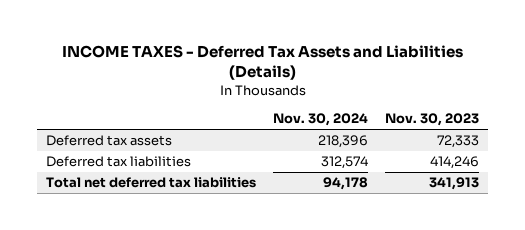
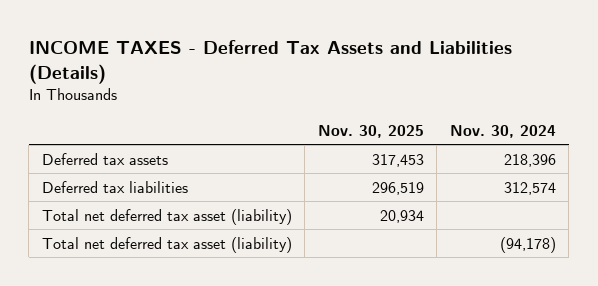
- | Nov. 30, 2024 | Nov. 30, 2023
+ | Nov. 30, 2025 | Nov. 30, 2024
- Total net deferred tax liabilities | 94,178 | 341,913
+ Total net deferred tax asset (liability) | 20,934 |
+ Total net deferred tax asset (liability) | | (94,178)

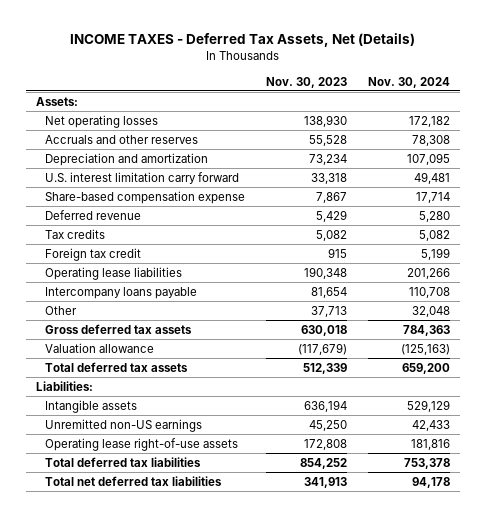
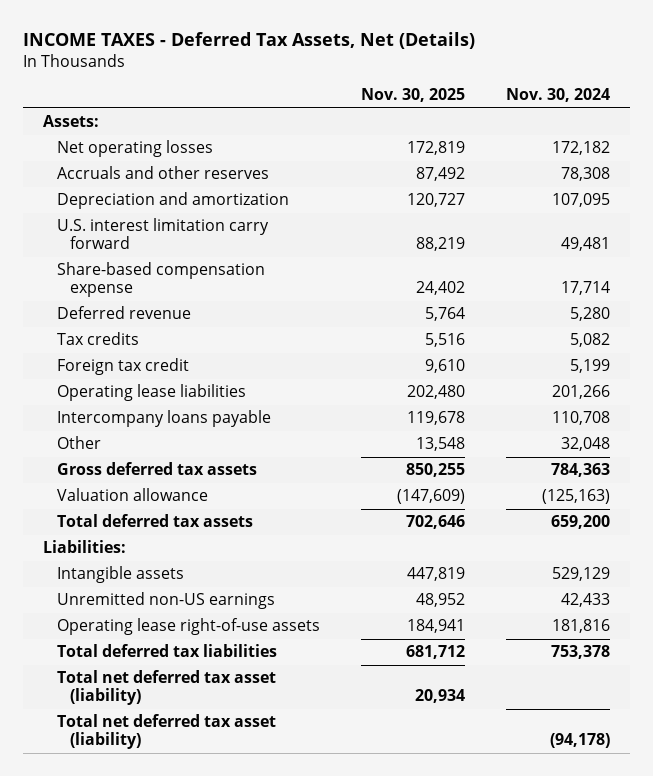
- | Nov. 30, 2023 | Nov. 30, 2024
+ | Nov. 30, 2025 | Nov. 30, 2024
- Total net deferred tax liabilities | 341,913 | 94,178
+ Total net deferred tax asset (liability) | 20,934 |
+ Total net deferred tax asset (liability) | | (94,178)

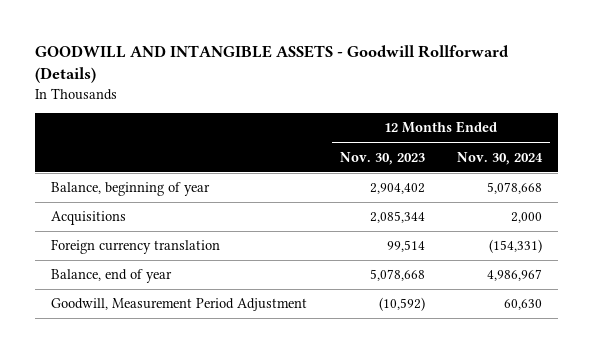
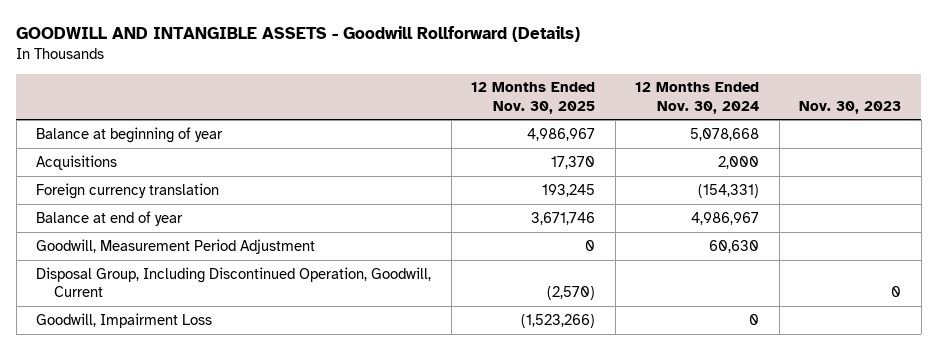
- | 12 Months Ended Nov. 30, 2023 | 12 Months Ended Nov. 30, 2024
+ | 12 Months Ended Nov. 30, 2025 | 12 Months Ended Nov. 30, 2024 | Nov. 30, 2023
- Balance, beginning of year | 2,904,402 | 5,078,668
+ Balance at beginning of year | 4,986,967 | 5,078,668 |
- Balance, end of year | 5,078,668 | 4,986,967
+ Balance at end of year | 3,671,746 | 4,986,967 |
+ Disposal Group, Including Discontinued Operation, Goodwill, Current | (2,570) | | 0
+ Goodwill, Impairment Loss | (1,523,266) | 0 |

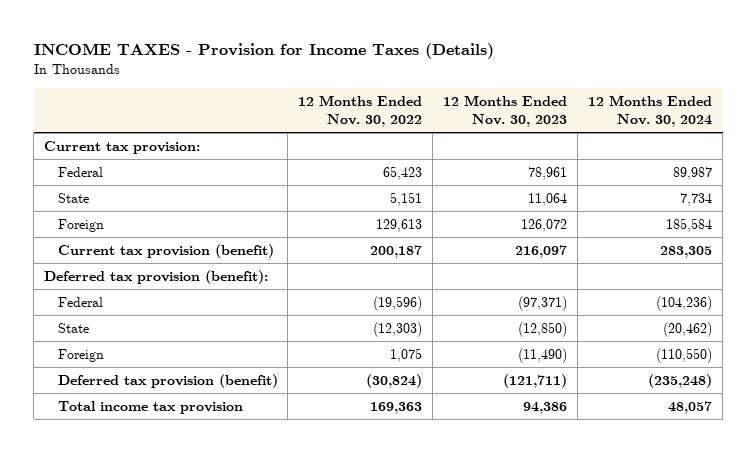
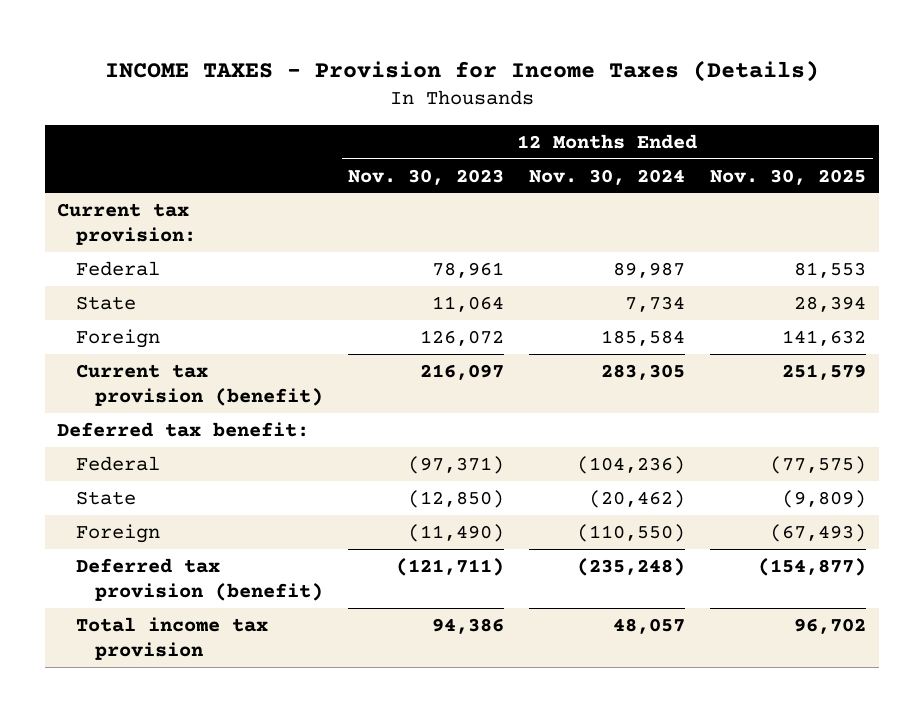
- | 12 Months Ended Nov. 30, 2022 | 12 Months Ended Nov. 30, 2023 | 12 Months Ended Nov. 30, 2024
+ | 12 Months Ended Nov. 30, 2023 | 12 Months Ended Nov. 30, 2024 | 12 Months Ended Nov. 30, 2025
- Deferred tax provision (benefit):
+ Deferred tax benefit:

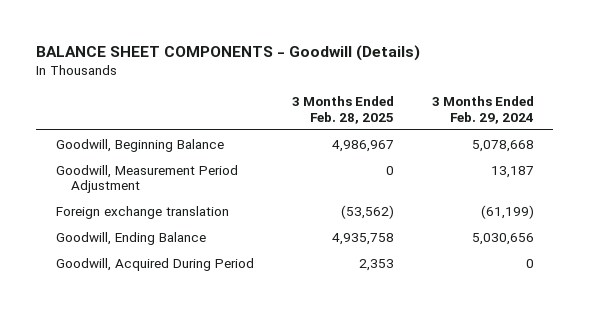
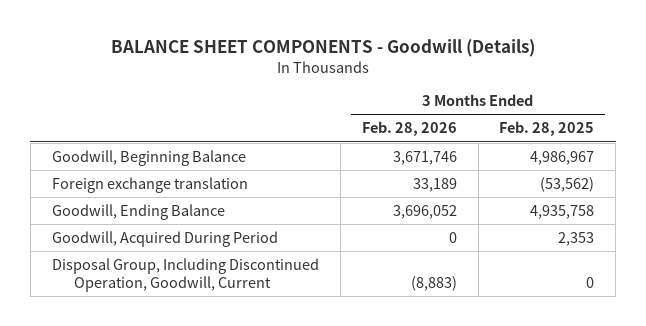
- | 3 Months Ended Feb. 28, 2025 | 3 Months Ended Feb. 29, 2024
+ | 3 Months Ended Feb. 28, 2026 | 3 Months Ended Feb. 28, 2025
- Goodwill, Measurement Period Adjustment | 0 | 13,187
+ Disposal Group, Including Discontinued Operation, Goodwill, Current | (8,883) | 0

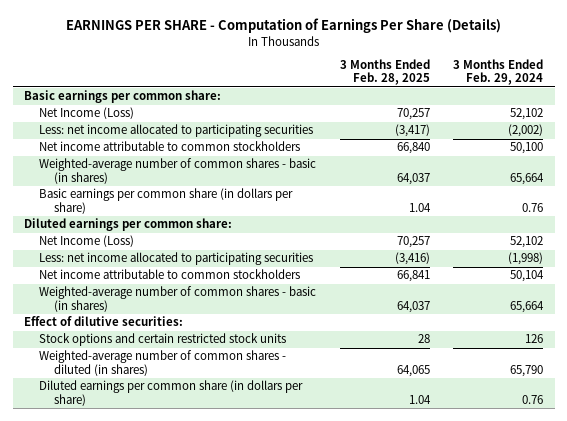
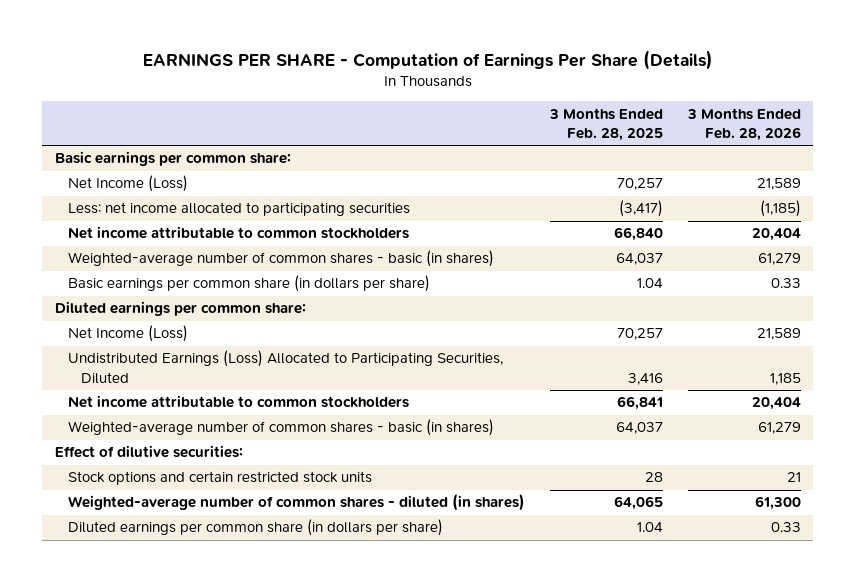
- | 3 Months Ended Feb. 28, 2025 | 3 Months Ended Feb. 29, 2024
+ | 3 Months Ended Feb. 28, 2025 | 3 Months Ended Feb. 28, 2026
- Less: net income allocated to participating securities | (3,416) | (1,998)
+ Undistributed Earnings (Loss) Allocated to Participating Securities, Diluted | 3,416 | 1,185

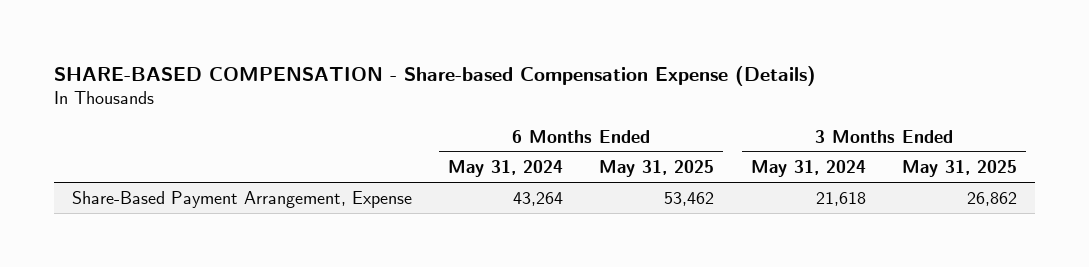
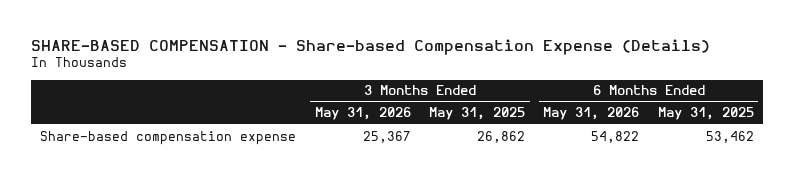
- | 6 Months Ended May 31, 2024 | 6 Months Ended May 31, 2025 | 3 Months Ended May 31, 2024 | 3 Months Ended May 31, 2025
+ | 3 Months Ended May 31, 2026 | 3 Months Ended May 31, 2025 | 6 Months Ended May 31, 2026 | 6 Months Ended May 31, 2025
- Share-Based Payment Arrangement, Expense | 43,264 | 53,462 | 21,618 | 26,862
+ Share-based compensation expense | 25,367 | 26,862 | 54,822 | 53,462

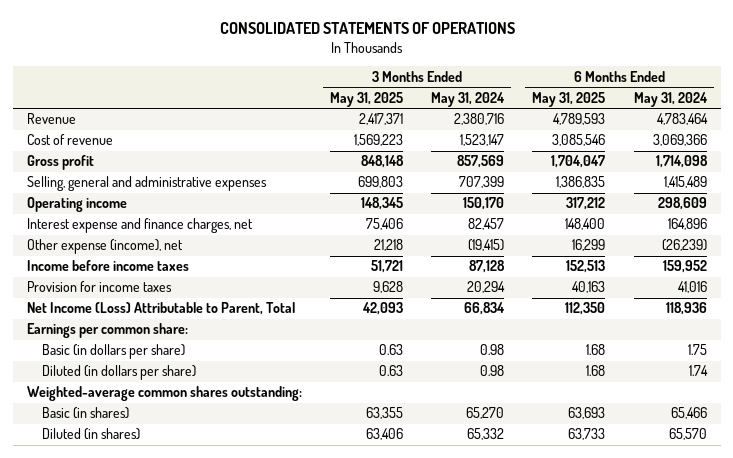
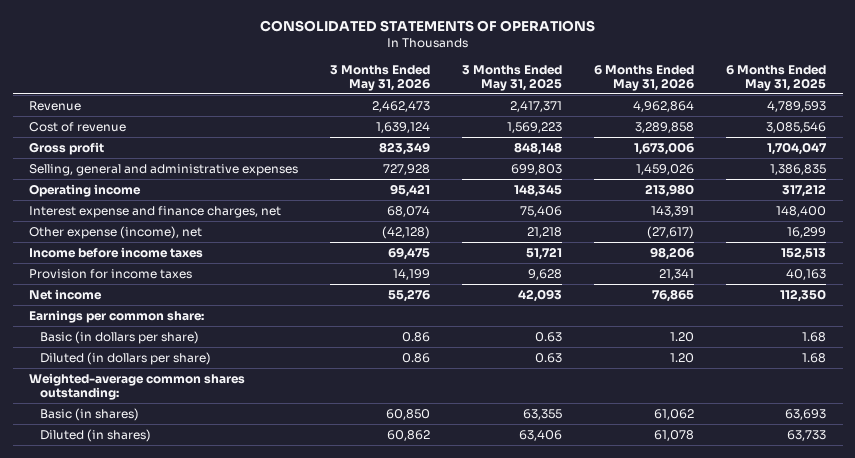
- | 3 Months Ended May 31, 2025 | 3 Months Ended May 31, 2024 | 6 Months Ended May 31, 2025 | 6 Months Ended May 31, 2024
+ | 3 Months Ended May 31, 2026 | 3 Months Ended May 31, 2025 | 6 Months Ended May 31, 2026 | 6 Months Ended May 31, 2025
- Net Income (Loss) Attributable to Parent, Total | 42,093 | 66,834 | 112,350 | 118,936
+ Net income | 55,276 | 42,093 | 76,865 | 112,350

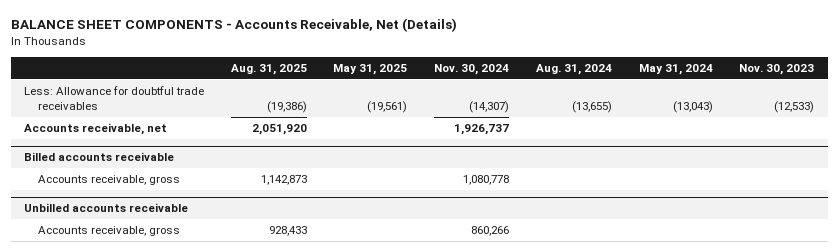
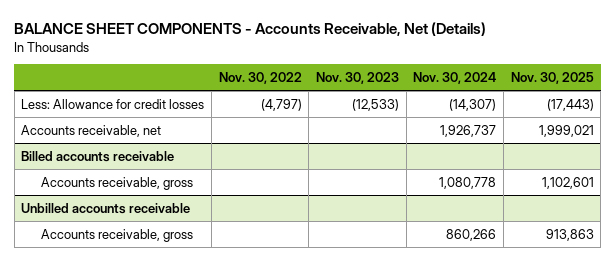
- | Aug. 31, 2025 | May 31, 2025 | Nov. 30, 2024 | Aug. 31, 2024 | May 31, 2024 | Nov. 30, 2023
+ | Nov. 30, 2022 | Nov. 30, 2023 | Nov. 30, 2024 | Nov. 30, 2025
- Less: Allowance for doubtful trade receivables | (19,386) | (19,561) | (14,307) | (13,655) | (13,043) | (12,533)
+ Less: Allowance for credit losses | (4,797) | (12,533) | (14,307) | (17,443)

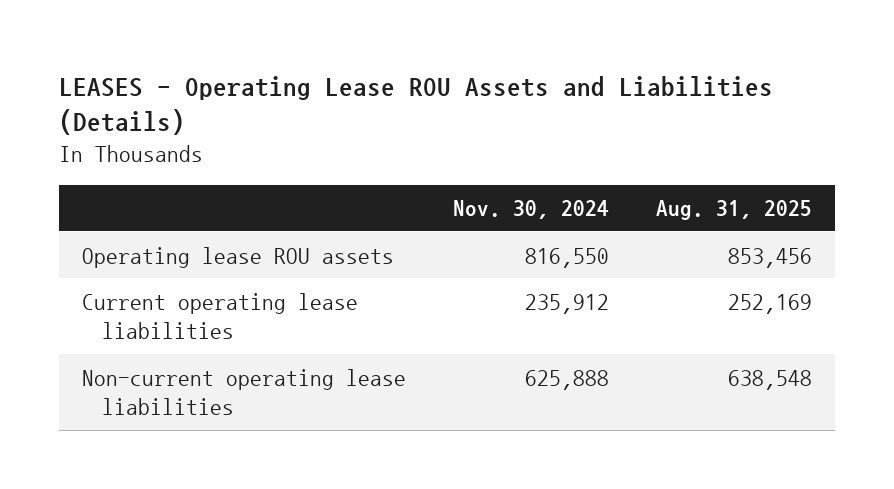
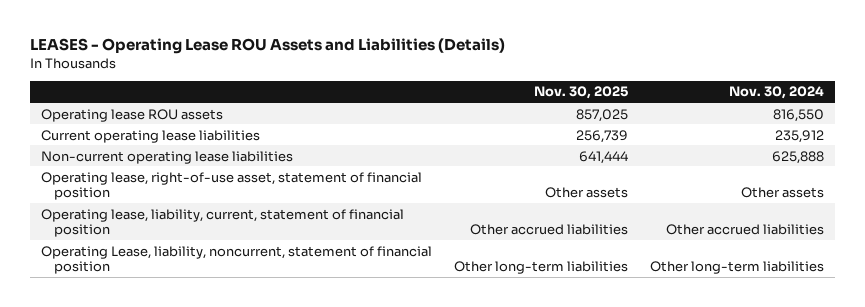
- | Nov. 30, 2024 | Aug. 31, 2025
+ | Nov. 30, 2025 | Nov. 30, 2024
+ Operating lease, right-of-use asset, statement of financial position | Other assets | Other assets
+ Operating lease, liability, current, statement of financial position | Other accrued liabilities | Other accrued liabilities
+ Operating Lease, liability, noncurrent, statement of financial position | Other long-term liabilities | Other long-term liabilities

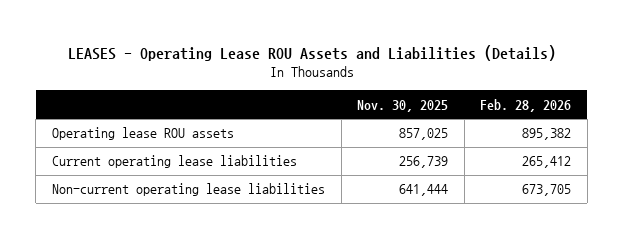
- | Nov. 30, 2025 | Nov. 30, 2024
+ | Nov. 30, 2025 | Feb. 28, 2026
- Operating lease, right-of-use asset, statement of financial position | Other assets | Other assets
- Operating lease, liability, current, statement of financial position | Other accrued liabilities | Other accrued liabilities
- Operating Lease, liability, noncurrent, statement of financial position | Other long-term liabilities | Other long-term liabilities

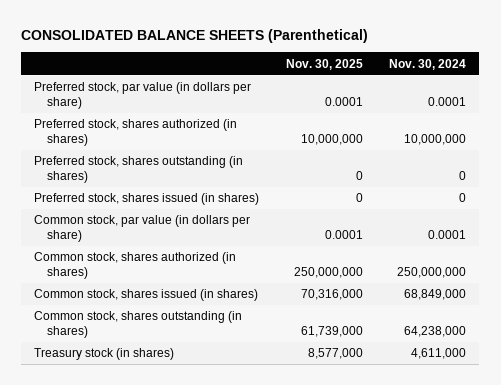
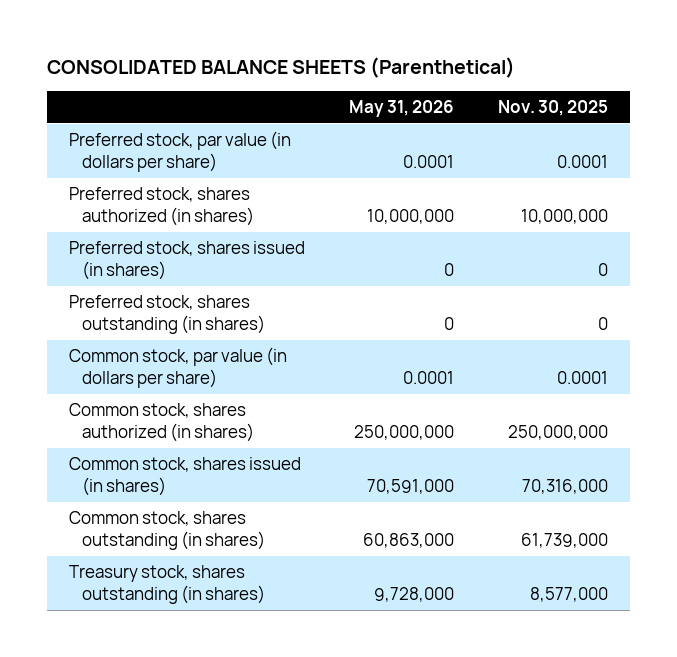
- | Nov. 30, 2025 | Nov. 30, 2024
+ | May 31, 2026 | Nov. 30, 2025
moved down: Preferred stock, shares outstanding (in shares) | 0 | 0
- Treasury stock (in shares) | 8,577,000 | 4,611,000
+ Treasury stock, shares outstanding (in shares) | 9,728,000 | 8,577,000

